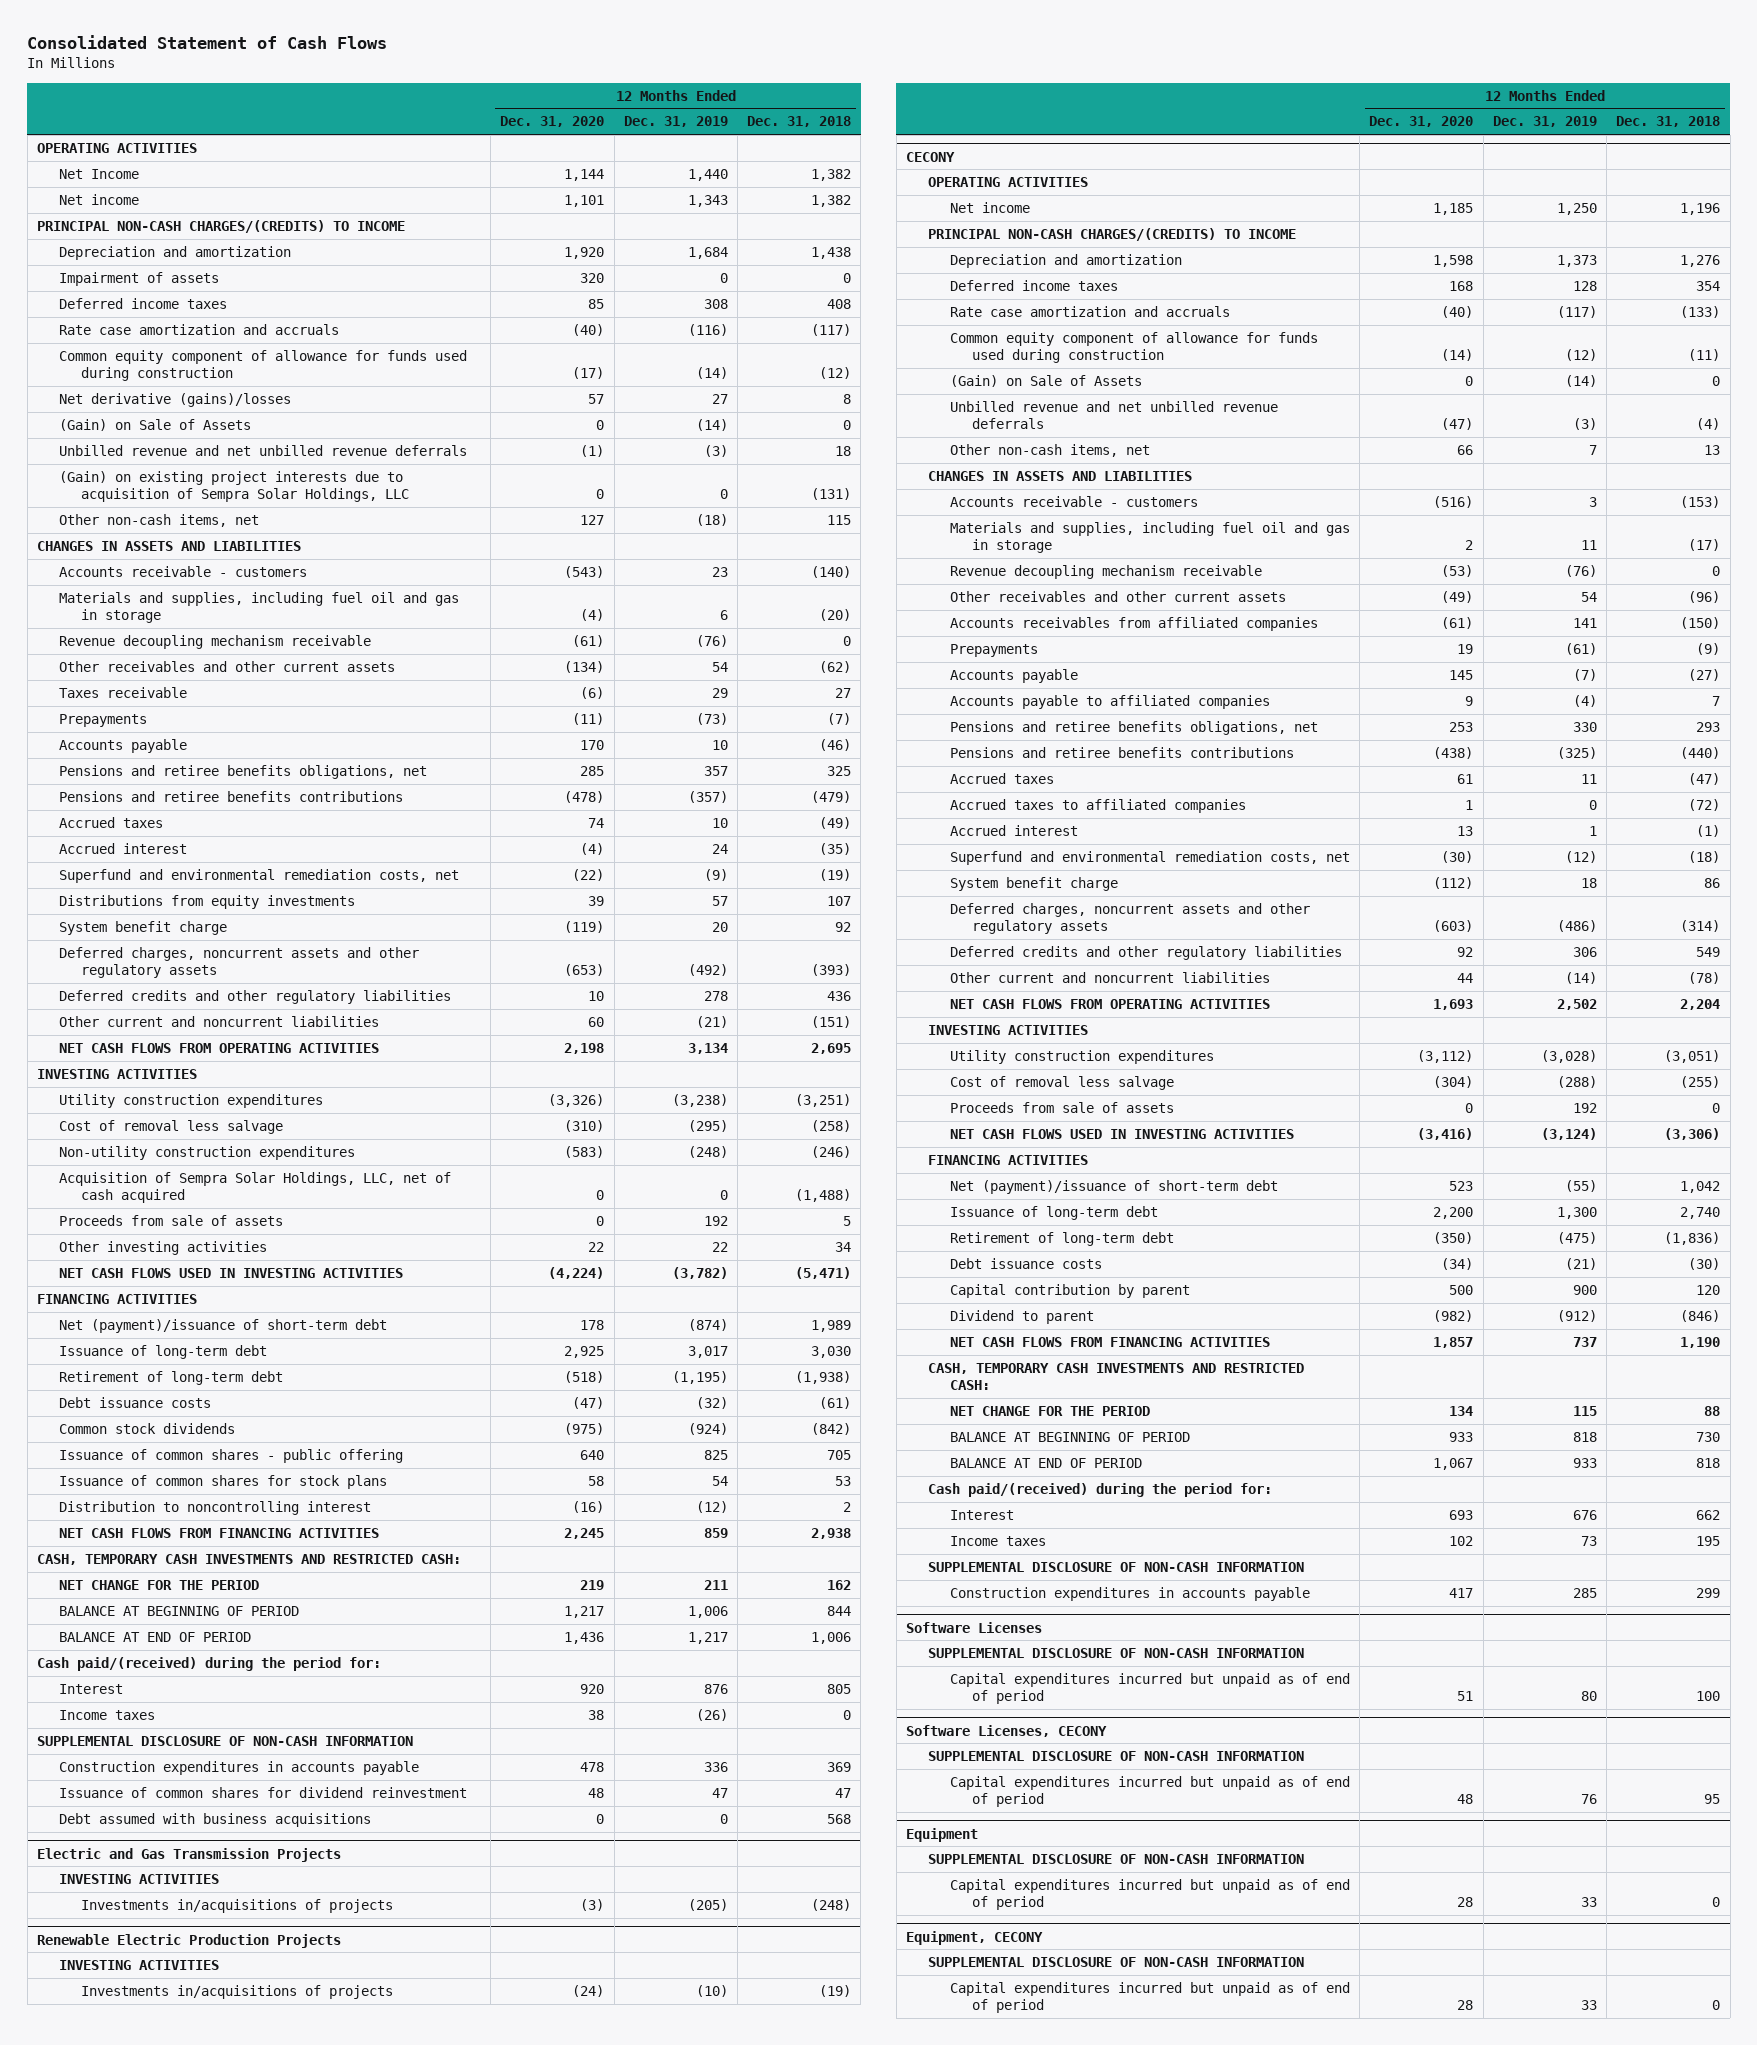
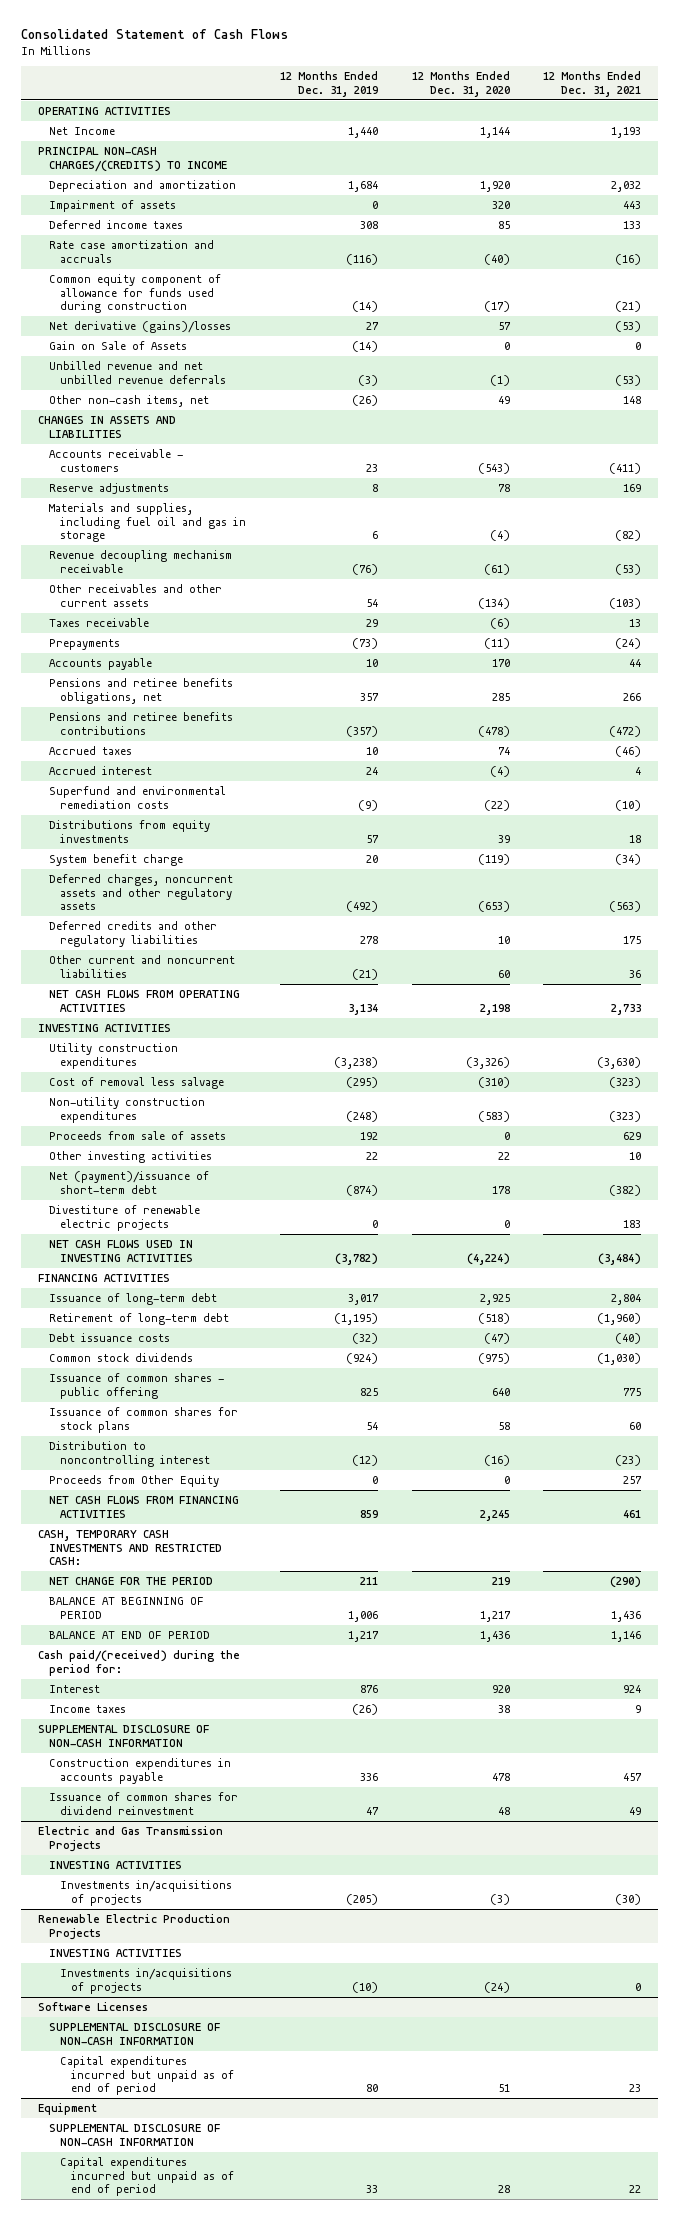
- | 12 Months Ended Dec. 31, 2020 | 12 Months Ended Dec. 31, 2019 | 12 Months Ended Dec. 31, 2018
+ | 12 Months Ended Dec. 31, 2019 | 12 Months Ended Dec. 31, 2020 | 12 Months Ended Dec. 31, 2021
- Net income | 1,101 | 1,343 | 1,382
- (Gain) on Sale of Assets | 0 | (14) | 0
+ Gain on Sale of Assets | (14) | 0 | 0
- (Gain) on existing project interests due to acquisition of Sempra Solar Holdings, LLC | 0 | 0 | (131)
- Other non-cash items, net | 127 | (18) | 115
+ Other non-cash items, net | (26) | 49 | 148
+ Reserve adjustments | 8 | 78 | 169
- Superfund and environmental remediation costs, net | (22) | (9) | (19)
+ Superfund and environmental remediation costs | (9) | (22) | (10)
- Acquisition of Sempra Solar Holdings, LLC, net of cash acquired | 0 | 0 | (1,488)
moved up: Net (payment)/issuance of short-term debt | (874) | 178 | (382)
+ Divestiture of renewable electric projects | 0 | 0 | 183
+ Proceeds from Other Equity | 0 | 0 | 257
- Debt assumed with business acquisitions | 0 | 0 | 568
- CECONY
- OPERATING ACTIVITIES
- Net income | 1,185 | 1,250 | 1,196
- PRINCIPAL NON-CASH CHARGES/(CREDITS) TO INCOME
- Depreciation and amortization | 1,598 | 1,373 | 1,276
- Deferred income taxes | 168 | 128 | 354
- Rate case amortization and accruals | (40) | (117) | (133)
- Common equity component of allowance for funds used during construction | (14) | (12) | (11)
- (Gain) on Sale of Assets | 0 | (14) | 0
- Unbilled revenue and net unbilled revenue deferrals | (47) | (3) | (4)
- Other non-cash items, net | 66 | 7 | 13
- CHANGES IN ASSETS AND LIABILITIES
- Accounts receivable - customers | (516) | 3 | (153)
- Materials and supplies, including fuel oil and gas in storage | 2 | 11 | (17)
- Revenue decoupling mechanism receivable | (53) | (76) | 0
- Other receivables and other current assets | (49) | 54 | (96)
- Accounts receivables from affiliated companies | (61) | 141 | (150)
- Prepayments | 19 | (61) | (9)
- Accounts payable | 145 | (7) | (27)
- Accounts payable to affiliated companies | 9 | (4) | 7
- Pensions and retiree benefits obligations, net | 253 | 330 | 293
- Pensions and retiree benefits contributions | (438) | (325) | (440)
- Accrued taxes | 61 | 11 | (47)
- Accrued taxes to affiliated companies | 1 | 0 | (72)
- Accrued interest | 13 | 1 | (1)
- Superfund and environmental remediation costs, net | (30) | (12) | (18)
- System benefit charge | (112) | 18 | 86
- Deferred charges, noncurrent assets and other regulatory assets | (603) | (486) | (314)
- Deferred credits and other regulatory liabilities | 92 | 306 | 549
- Other current and noncurrent liabilities | 44 | (14) | (78)
- NET CASH FLOWS FROM OPERATING ACTIVITIES | 1,693 | 2,502 | 2,204
- INVESTING ACTIVITIES
- Utility construction expenditures | (3,112) | (3,028) | (3,051)
- Cost of removal less salvage | (304) | (288) | (255)
- Proceeds from sale of assets | 0 | 192 | 0
- NET CASH FLOWS USED IN INVESTING ACTIVITIES | (3,416) | (3,124) | (3,306)
- FINANCING ACTIVITIES
- Net (payment)/issuance of short-term debt | 523 | (55) | 1,042
- Issuance of long-term debt | 2,200 | 1,300 | 2,740
- Retirement of long-term debt | (350) | (475) | (1,836)
- Debt issuance costs | (34) | (21) | (30)
- Capital contribution by parent | 500 | 900 | 120
- Dividend to parent | (982) | (912) | (846)
- NET CASH FLOWS FROM FINANCING ACTIVITIES | 1,857 | 737 | 1,190
- CASH, TEMPORARY CASH INVESTMENTS AND RESTRICTED CASH:
- NET CHANGE FOR THE PERIOD | 134 | 115 | 88
- BALANCE AT BEGINNING OF PERIOD | 933 | 818 | 730
- BALANCE AT END OF PERIOD | 1,067 | 933 | 818
- Cash paid/(received) during the period for:
- Interest | 693 | 676 | 662
- Income taxes | 102 | 73 | 195
- SUPPLEMENTAL DISCLOSURE OF NON-CASH INFORMATION
- Construction expenditures in accounts payable | 417 | 285 | 299
- Software Licenses, CECONY
- SUPPLEMENTAL DISCLOSURE OF NON-CASH INFORMATION
- Capital expenditures incurred but unpaid as of end of period | 48 | 76 | 95
- Equipment, CECONY
- SUPPLEMENTAL DISCLOSURE OF NON-CASH INFORMATION
- Capital expenditures incurred but unpaid as of end of period | 28 | 33 | 0

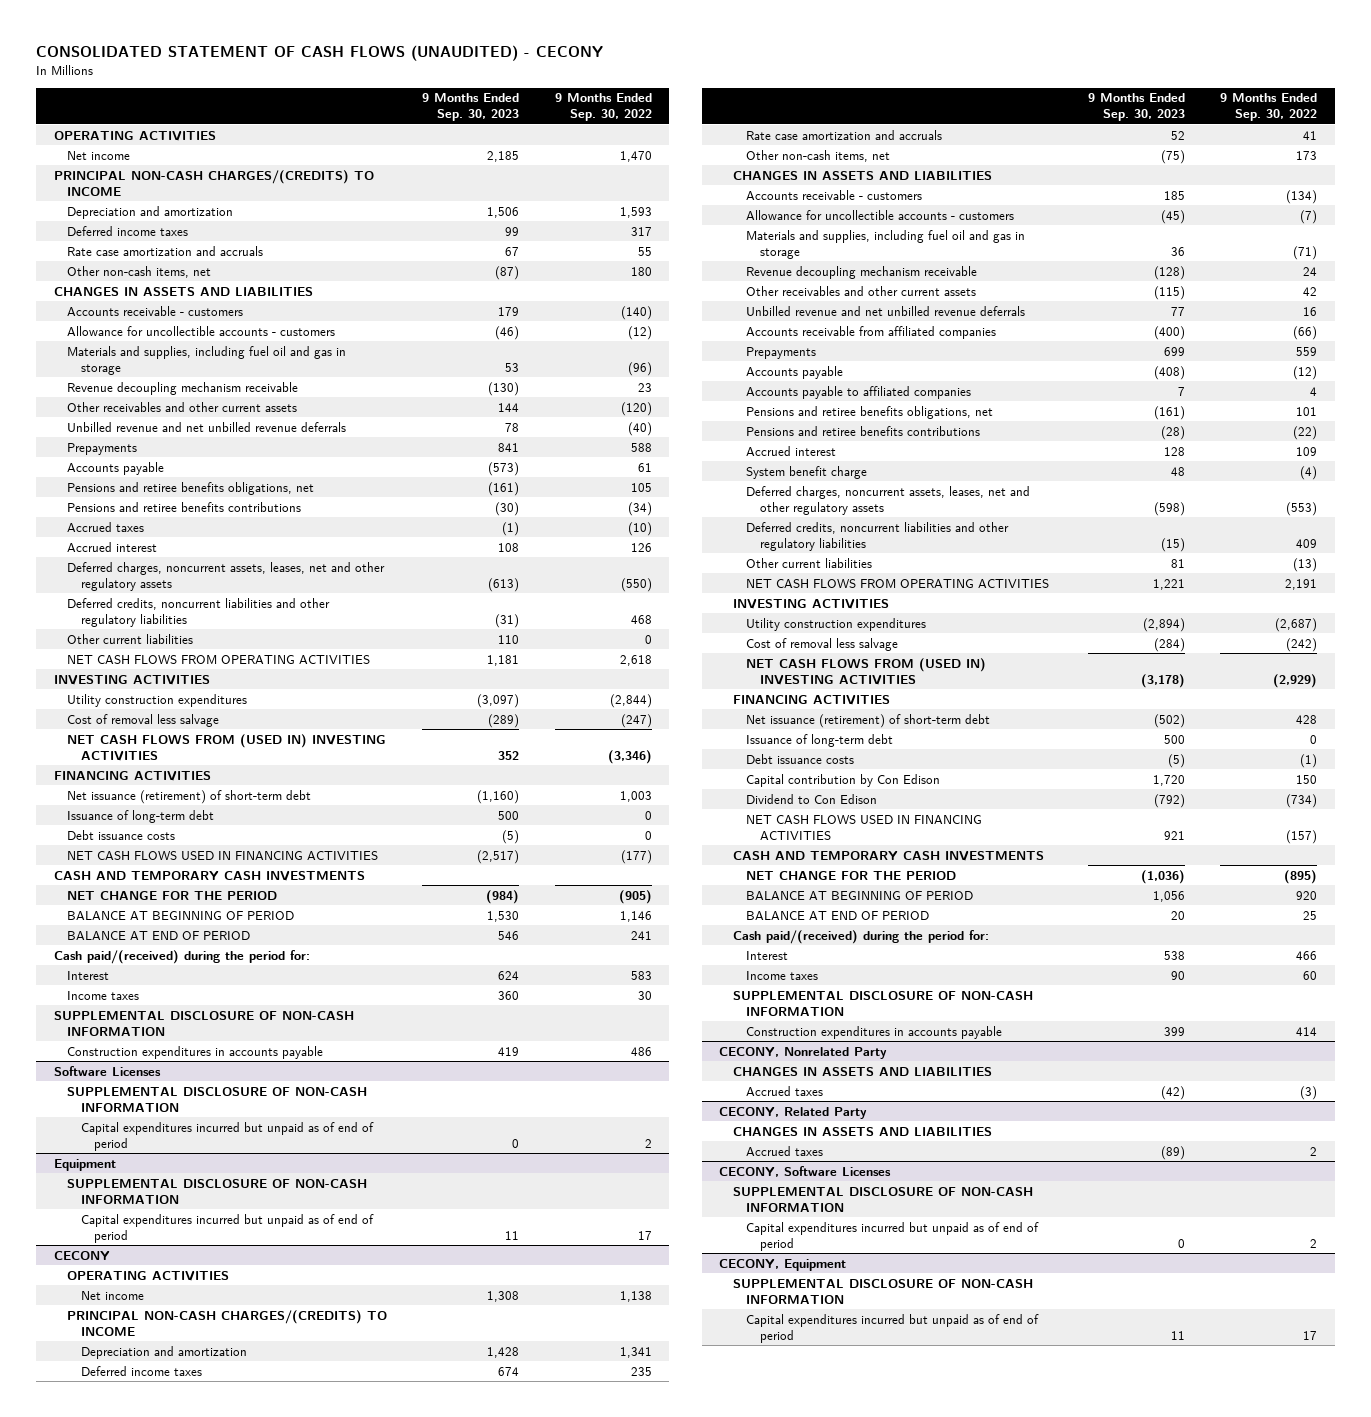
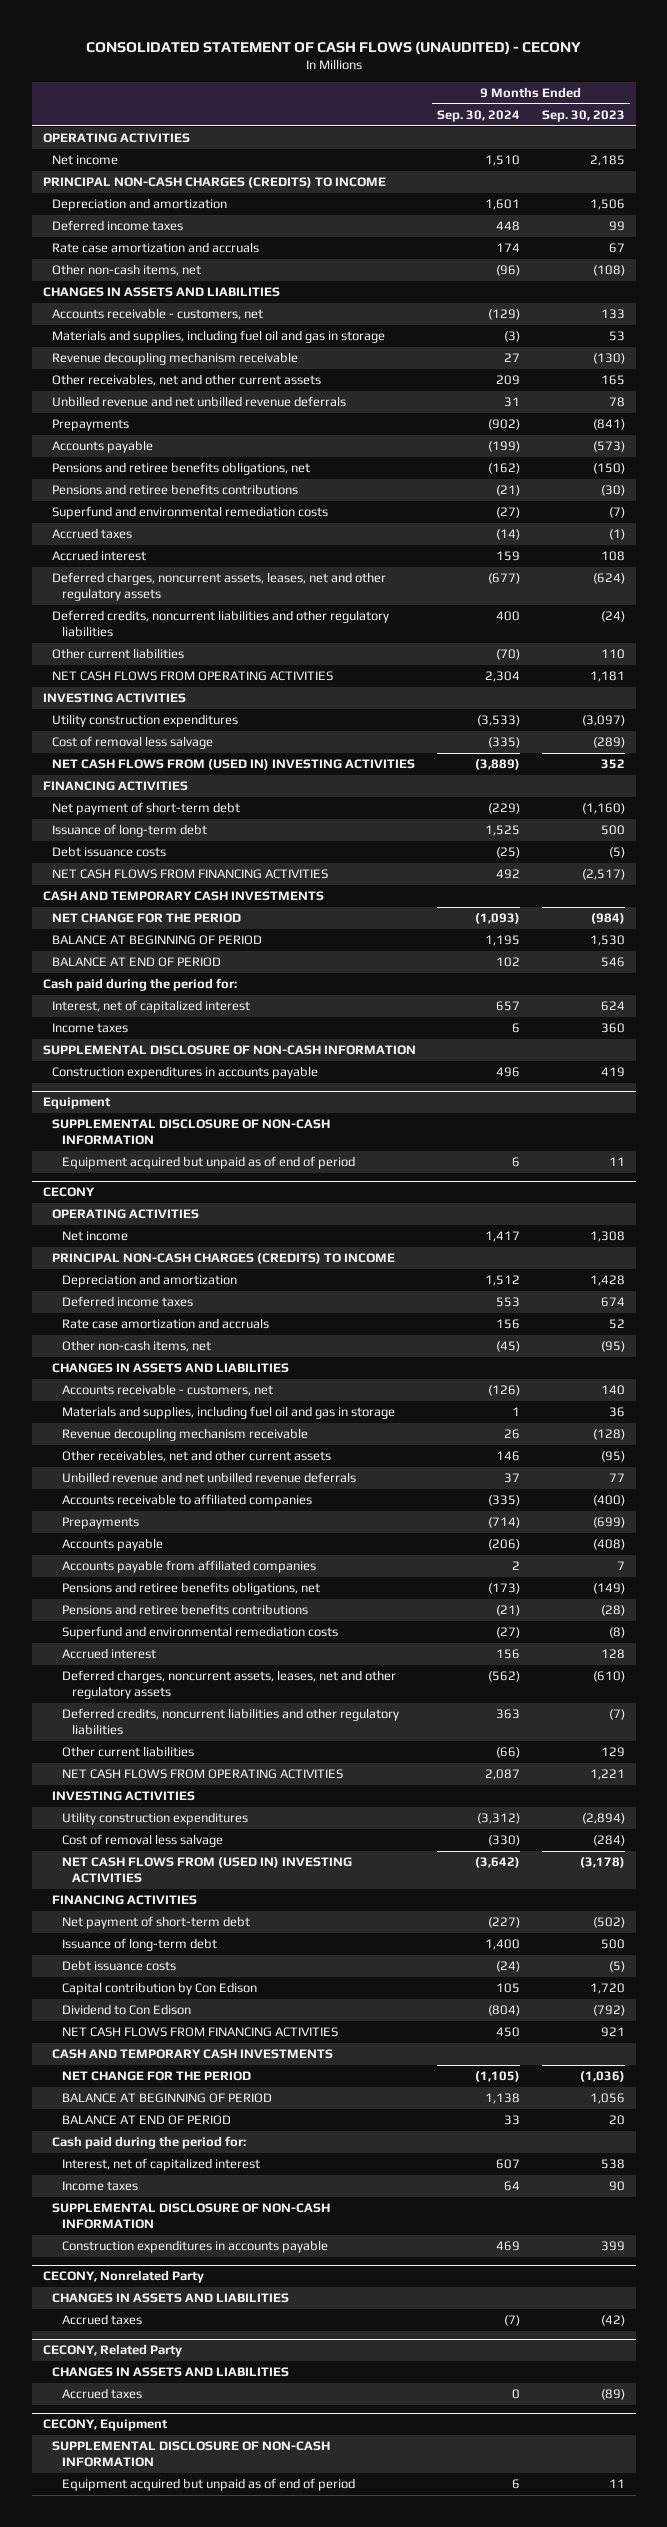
- | 9 Months Ended Sep. 30, 2023 | 9 Months Ended Sep. 30, 2022
+ | 9 Months Ended Sep. 30, 2024 | 9 Months Ended Sep. 30, 2023
- PRINCIPAL NON-CASH CHARGES/(CREDITS) TO INCOME
+ PRINCIPAL NON-CASH CHARGES (CREDITS) TO INCOME
- Other non-cash items, net | (87) | 180
+ Other non-cash items, net | (96) | (108)
- Accounts receivable - customers | 179 | (140)
- Allowance for uncollectible accounts - customers | (46) | (12)
+ Accounts receivable - customers, net | (129) | 133
- Other receivables and other current assets | 144 | (120)
+ Other receivables, net and other current assets | 209 | 165
- Prepayments | 841 | 588
+ Prepayments | (902) | (841)
- Pensions and retiree benefits obligations, net | (161) | 105
+ Pensions and retiree benefits obligations, net | (162) | (150)
+ Superfund and environmental remediation costs | (27) | (7)
- Deferred charges, noncurrent assets, leases, net and other regulatory assets | (613) | (550)
- Deferred credits, noncurrent liabilities and other regulatory liabilities | (31) | 468
+ Deferred charges, noncurrent assets, leases, net and other regulatory assets | (677) | (624)
+ Deferred credits, noncurrent liabilities and other regulatory liabilities | 400 | (24)
- Net issuance (retirement) of short-term debt | (1,160) | 1,003
+ Net payment of short-term debt | (229) | (1,160)
- NET CASH FLOWS USED IN FINANCING ACTIVITIES | (2,517) | (177)
+ NET CASH FLOWS FROM FINANCING ACTIVITIES | 492 | (2,517)
- Cash paid/(received) during the period for:
- Interest | 624 | 583
+ Cash paid during the period for:
+ Interest, net of capitalized interest | 657 | 624
- Software Licenses
- SUPPLEMENTAL DISCLOSURE OF NON-CASH INFORMATION
- Capital expenditures incurred but unpaid as of end of period | 0 | 2
@ Equipment
- Capital expenditures incurred but unpaid as of end of period | 11 | 17
+ Equipment acquired but unpaid as of end of period | 6 | 11
@ CECONY
- PRINCIPAL NON-CASH CHARGES/(CREDITS) TO INCOME
+ PRINCIPAL NON-CASH CHARGES (CREDITS) TO INCOME
- Other non-cash items, net | (75) | 173
+ Other non-cash items, net | (45) | (95)
- Accounts receivable - customers | 185 | (134)
- Allowance for uncollectible accounts - customers | (45) | (7)
+ Accounts receivable - customers, net | (126) | 140
- Other receivables and other current assets | (115) | 42
+ Other receivables, net and other current assets | 146 | (95)
- Accounts receivable from affiliated companies | (400) | (66)
- Prepayments | 699 | 559
+ Accounts receivable to affiliated companies | (335) | (400)
+ Prepayments | (714) | (699)
- Accounts payable to affiliated companies | 7 | 4
- Pensions and retiree benefits obligations, net | (161) | 101
+ Accounts payable from affiliated companies | 2 | 7
+ Pensions and retiree benefits obligations, net | (173) | (149)
+ Superfund and environmental remediation costs | (27) | (8)
- System benefit charge | 48 | (4)
- Deferred charges, noncurrent assets, leases, net and other regulatory assets | (598) | (553)
- Deferred credits, noncurrent liabilities and other regulatory liabilities | (15) | 409
- Other current liabilities | 81 | (13)
+ Deferred charges, noncurrent assets, leases, net and other regulatory assets | (562) | (610)
+ Deferred credits, noncurrent liabilities and other regulatory liabilities | 363 | (7)
+ Other current liabilities | (66) | 129
- Net issuance (retirement) of short-term debt | (502) | 428
+ Net payment of short-term debt | (227) | (502)
- NET CASH FLOWS USED IN FINANCING ACTIVITIES | 921 | (157)
+ NET CASH FLOWS FROM FINANCING ACTIVITIES | 450 | 921
- Cash paid/(received) during the period for:
- Interest | 538 | 466
+ Cash paid during the period for:
+ Interest, net of capitalized interest | 607 | 538
- CECONY, Software Licenses
- SUPPLEMENTAL DISCLOSURE OF NON-CASH INFORMATION
- Capital expenditures incurred but unpaid as of end of period | 0 | 2
@ CECONY, Equipment
- Capital expenditures incurred but unpaid as of end of period | 11 | 17
+ Equipment acquired but unpaid as of end of period | 6 | 11

